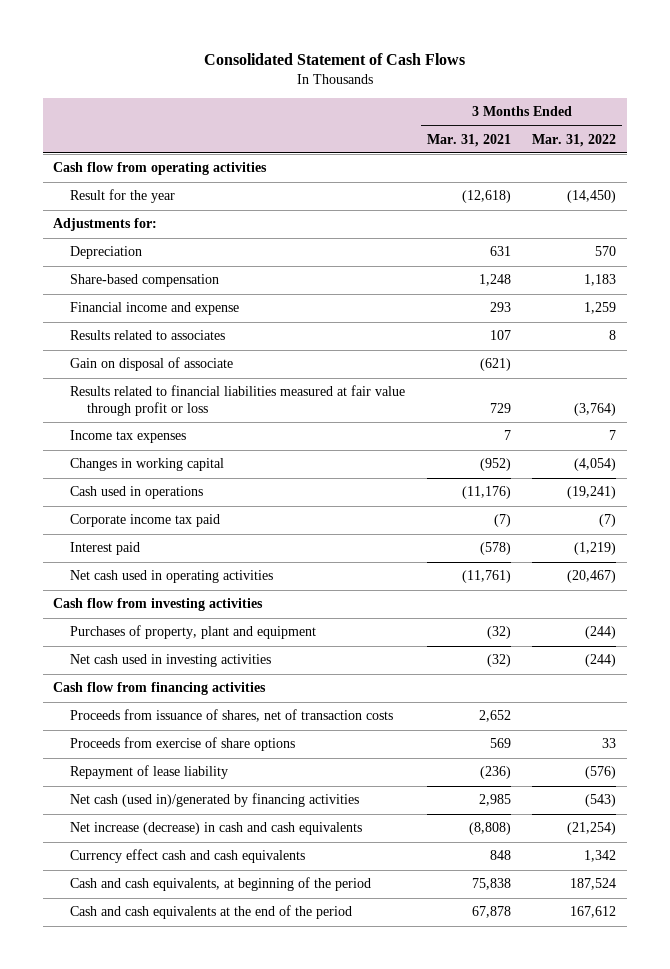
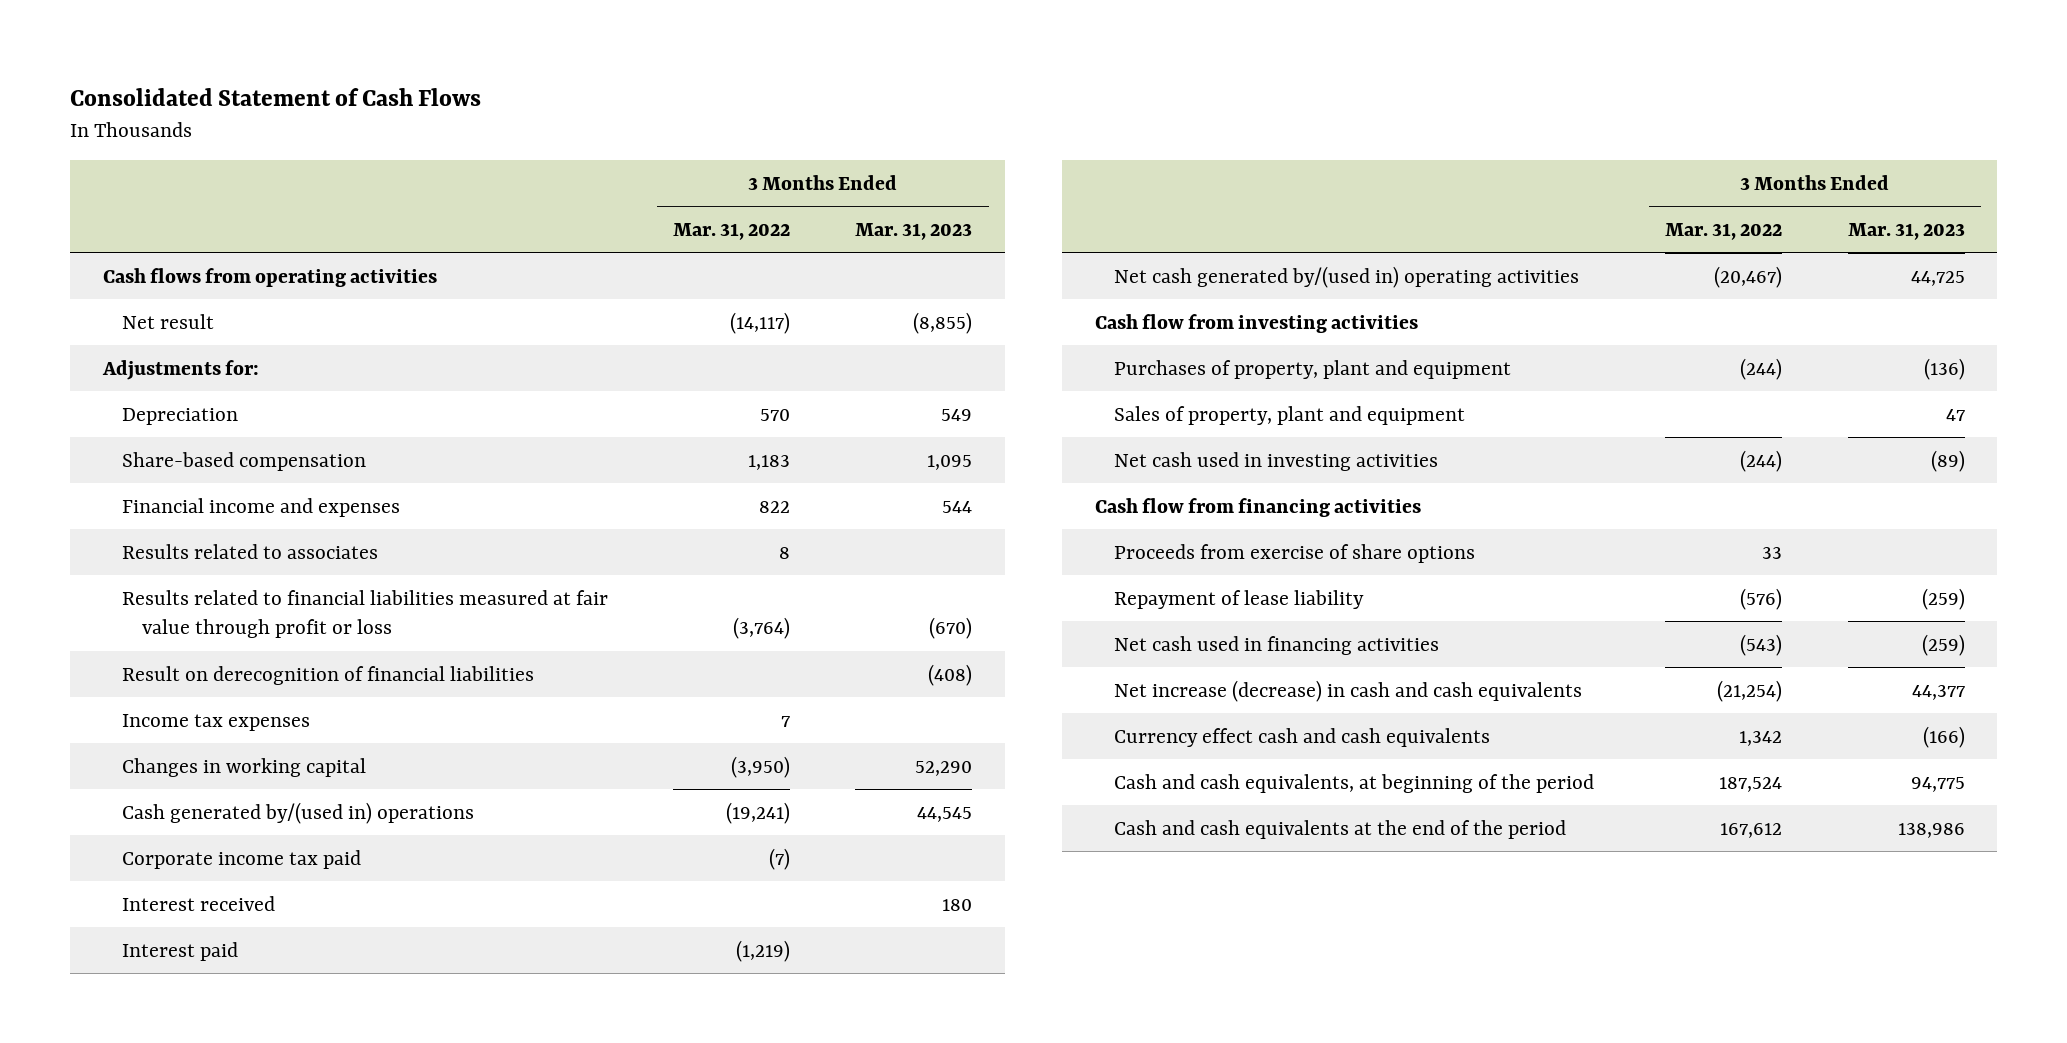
- | 3 Months Ended Mar. 31, 2021 | 3 Months Ended Mar. 31, 2022
+ | 3 Months Ended Mar. 31, 2022 | 3 Months Ended Mar. 31, 2023
- Cash flow from operating activities
- Result for the year | (12,618) | (14,450)
+ Cash flows from operating activities
+ Net result | (14,117) | (8,855)
- Financial income and expense | 293 | 1,259
+ Financial income and expenses | 822 | 544
- Gain on disposal of associate | (621) |
+ Result on derecognition of financial liabilities | | (408)
- Changes in working capital | (952) | (4,054)
- Cash used in operations | (11,176) | (19,241)
+ Changes in working capital | (3,950) | 52,290
+ Cash generated by/(used in) operations | (19,241) | 44,545
+ Interest received | | 180
- Net cash used in operating activities | (11,761) | (20,467)
+ Net cash generated by/(used in) operating activities | (20,467) | 44,725
+ Sales of property, plant and equipment | | 47
- Proceeds from issuance of shares, net of transaction costs | 2,652 |
- Net cash (used in)/generated by financing activities | 2,985 | (543)
+ Net cash used in financing activities | (543) | (259)

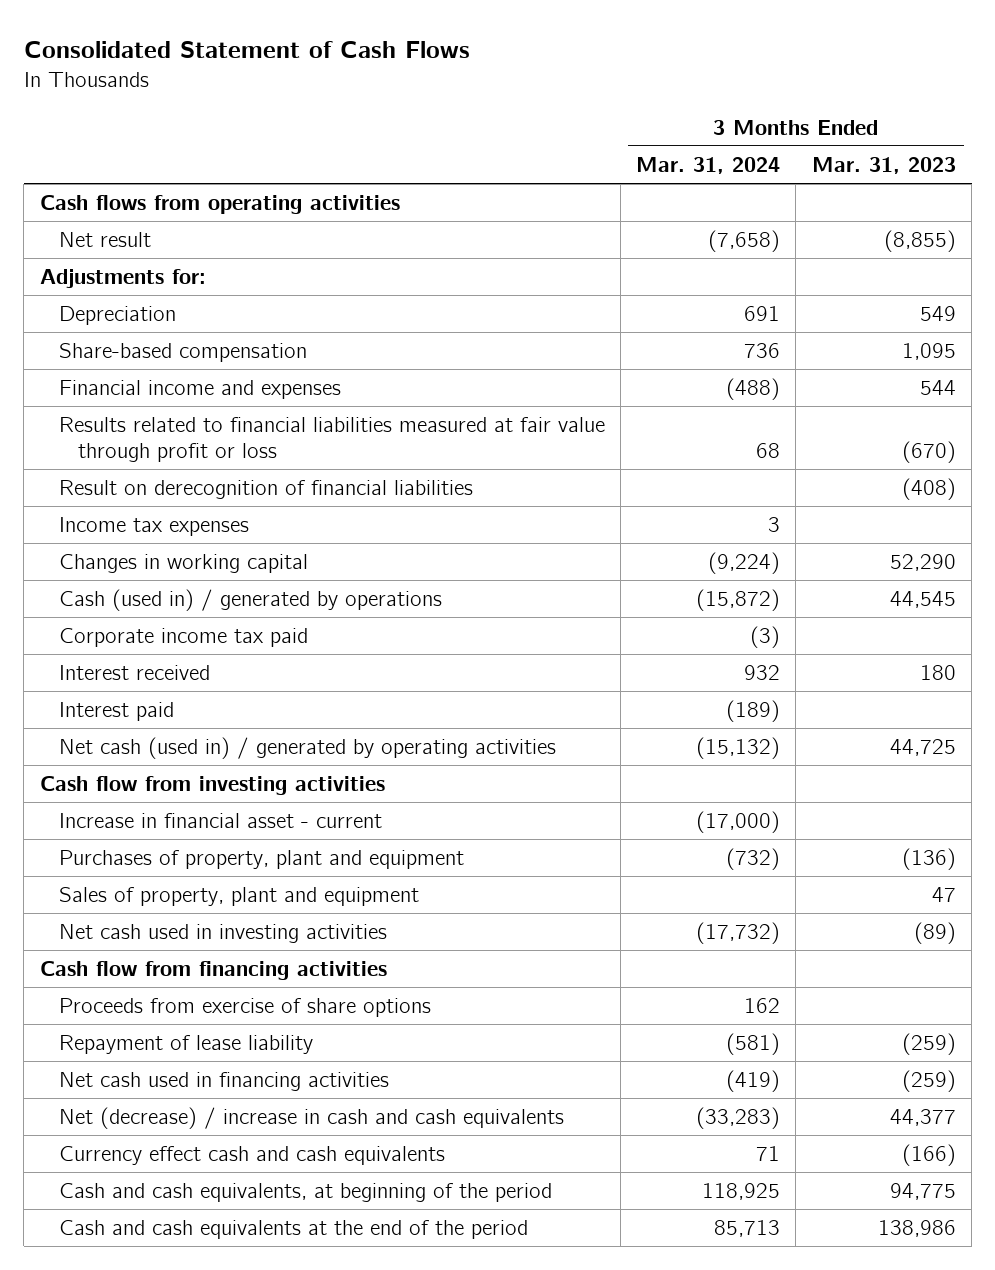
- | 3 Months Ended Mar. 31, 2022 | 3 Months Ended Mar. 31, 2023
+ | 3 Months Ended Mar. 31, 2024 | 3 Months Ended Mar. 31, 2023
- Results related to associates | 8 |
- Cash generated by/(used in) operations | (19,241) | 44,545
+ Cash (used in) / generated by operations | (15,872) | 44,545
- Net cash generated by/(used in) operating activities | (20,467) | 44,725
+ Net cash (used in) / generated by operating activities | (15,132) | 44,725
+ Increase in financial asset - current | (17,000) |
- Net increase (decrease) in cash and cash equivalents | (21,254) | 44,377
+ Net (decrease) / increase in cash and cash equivalents | (33,283) | 44,377

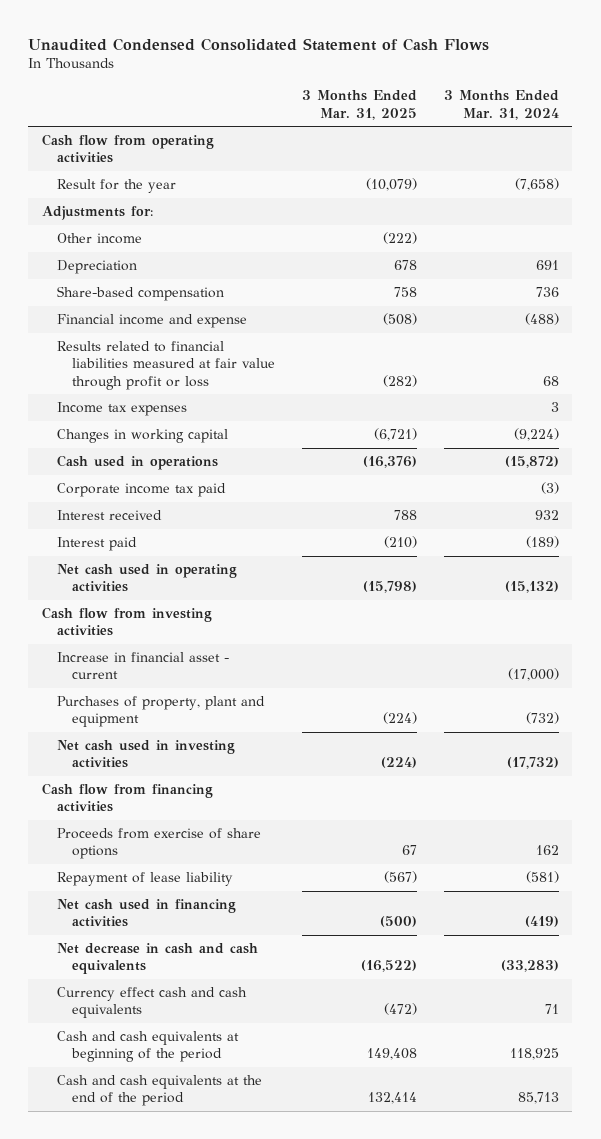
- Consolidated Statement of Cash Flows
+ Unaudited Condensed Consolidated Statement of Cash Flows
- | 3 Months Ended Mar. 31, 2024 | 3 Months Ended Mar. 31, 2023
+ | 3 Months Ended Mar. 31, 2025 | 3 Months Ended Mar. 31, 2024
- Cash flows from operating activities
- Net result | (7,658) | (8,855)
+ Cash flow from operating activities
+ Result for the year | (10,079) | (7,658)
+ Other income | (222) |
- Financial income and expenses | (488) | 544
+ Financial income and expense | (508) | (488)
- Result on derecognition of financial liabilities | | (408)
- Cash (used in) / generated by operations | (15,872) | 44,545
+ Cash used in operations | (16,376) | (15,872)
- Net cash (used in) / generated by operating activities | (15,132) | 44,725
+ Net cash used in operating activities | (15,798) | (15,132)
- Sales of property, plant and equipment | | 47
- Net (decrease) / increase in cash and cash equivalents | (33,283) | 44,377
+ Net decrease in cash and cash equivalents | (16,522) | (33,283)
- Cash and cash equivalents, at beginning of the period | 118,925 | 94,775
+ Cash and cash equivalents at beginning of the period | 149,408 | 118,925

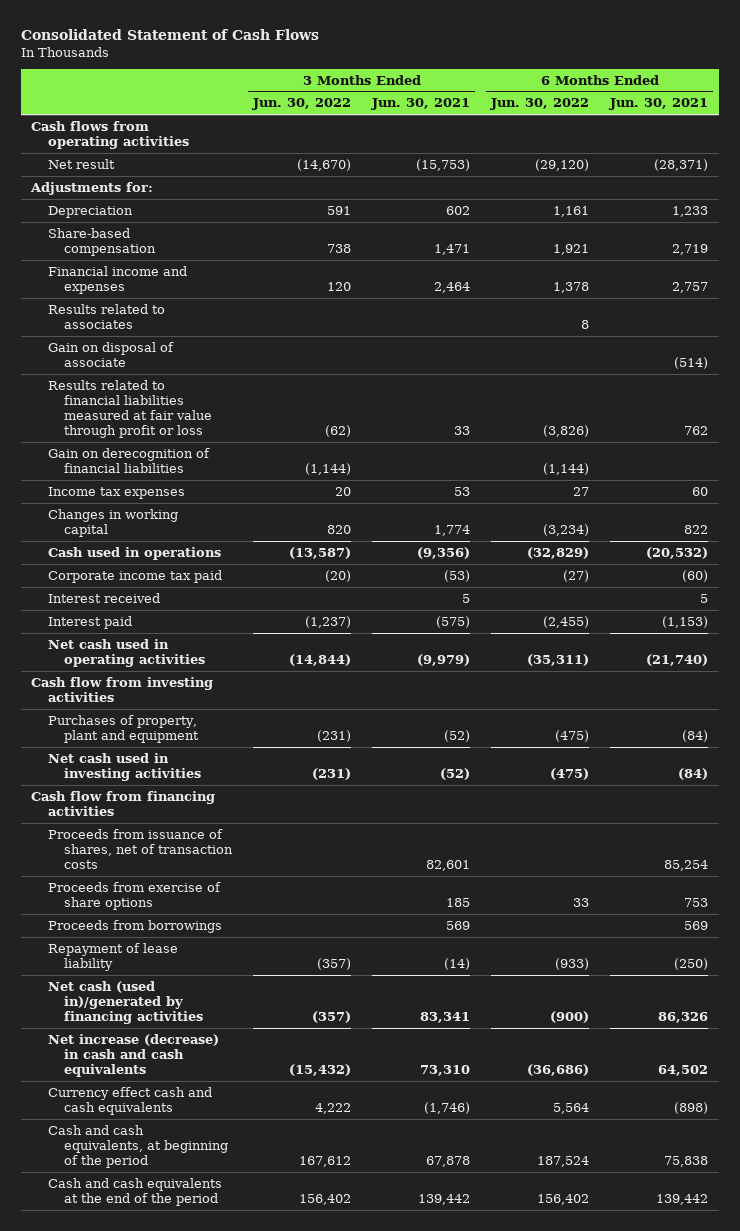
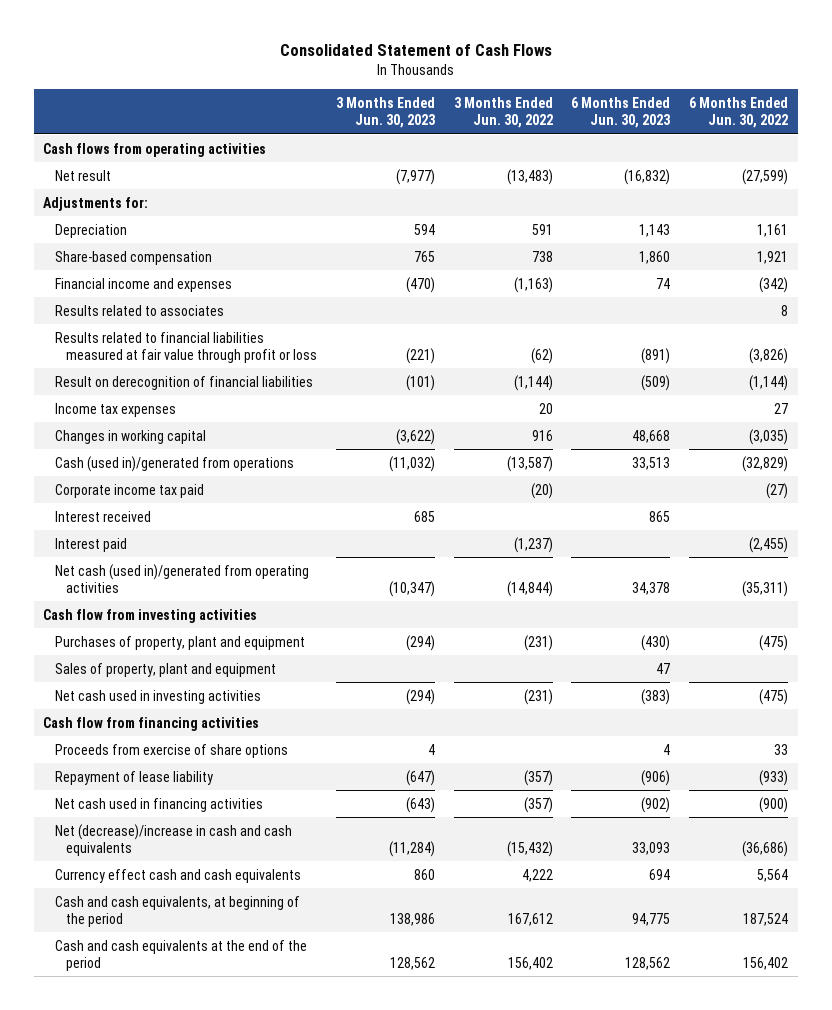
- | 3 Months Ended Jun. 30, 2022 | 3 Months Ended Jun. 30, 2021 | 6 Months Ended Jun. 30, 2022 | 6 Months Ended Jun. 30, 2021
+ | 3 Months Ended Jun. 30, 2023 | 3 Months Ended Jun. 30, 2022 | 6 Months Ended Jun. 30, 2023 | 6 Months Ended Jun. 30, 2022
- Net result | (14,670) | (15,753) | (29,120) | (28,371)
+ Net result | (7,977) | (13,483) | (16,832) | (27,599)
- Financial income and expenses | 120 | 2,464 | 1,378 | 2,757
+ Financial income and expenses | (470) | (1,163) | 74 | (342)
- Gain on disposal of associate | | | | (514)
- Gain on derecognition of financial liabilities | (1,144) | | (1,144) |
+ Result on derecognition of financial liabilities | (101) | (1,144) | (509) | (1,144)
- Changes in working capital | 820 | 1,774 | (3,234) | 822
- Cash used in operations | (13,587) | (9,356) | (32,829) | (20,532)
+ Changes in working capital | (3,622) | 916 | 48,668 | (3,035)
+ Cash (used in)/generated from operations | (11,032) | (13,587) | 33,513 | (32,829)
- Net cash used in operating activities | (14,844) | (9,979) | (35,311) | (21,740)
+ Net cash (used in)/generated from operating activities | (10,347) | (14,844) | 34,378 | (35,311)
+ Sales of property, plant and equipment | | | 47 |
- Proceeds from issuance of shares, net of transaction costs | | 82,601 | | 85,254
- Proceeds from borrowings | | 569 | | 569
- Net cash (used in)/generated by financing activities | (357) | 83,341 | (900) | 86,326
- Net increase (decrease) in cash and cash equivalents | (15,432) | 73,310 | (36,686) | 64,502
+ Net cash used in financing activities | (643) | (357) | (902) | (900)
+ Net (decrease)/increase in cash and cash equivalents | (11,284) | (15,432) | 33,093 | (36,686)

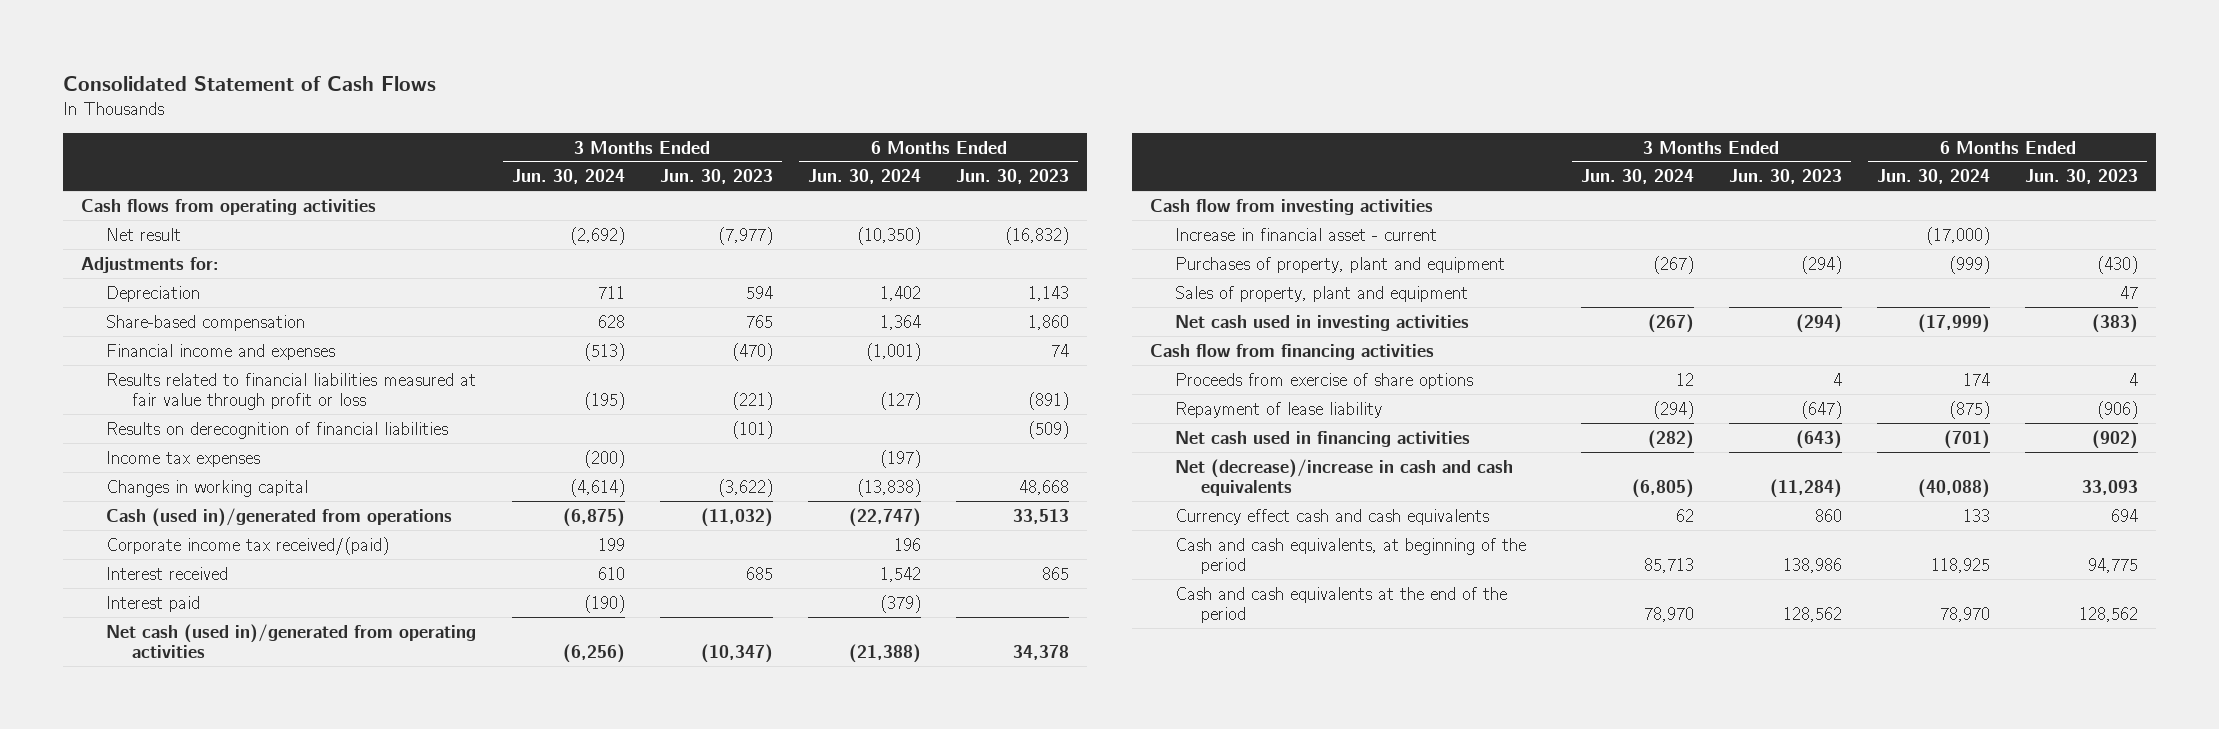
- | 3 Months Ended Jun. 30, 2023 | 3 Months Ended Jun. 30, 2022 | 6 Months Ended Jun. 30, 2023 | 6 Months Ended Jun. 30, 2022
+ | 3 Months Ended Jun. 30, 2024 | 3 Months Ended Jun. 30, 2023 | 6 Months Ended Jun. 30, 2024 | 6 Months Ended Jun. 30, 2023
- Results related to associates | | | | 8
- Result on derecognition of financial liabilities | (101) | (1,144) | (509) | (1,144)
+ Results on derecognition of financial liabilities | | (101) | | (509)
- Corporate income tax paid | | (20) | | (27)
+ Corporate income tax received/(paid) | 199 | | 196 |
+ Increase in financial asset - current | | | (17,000) |

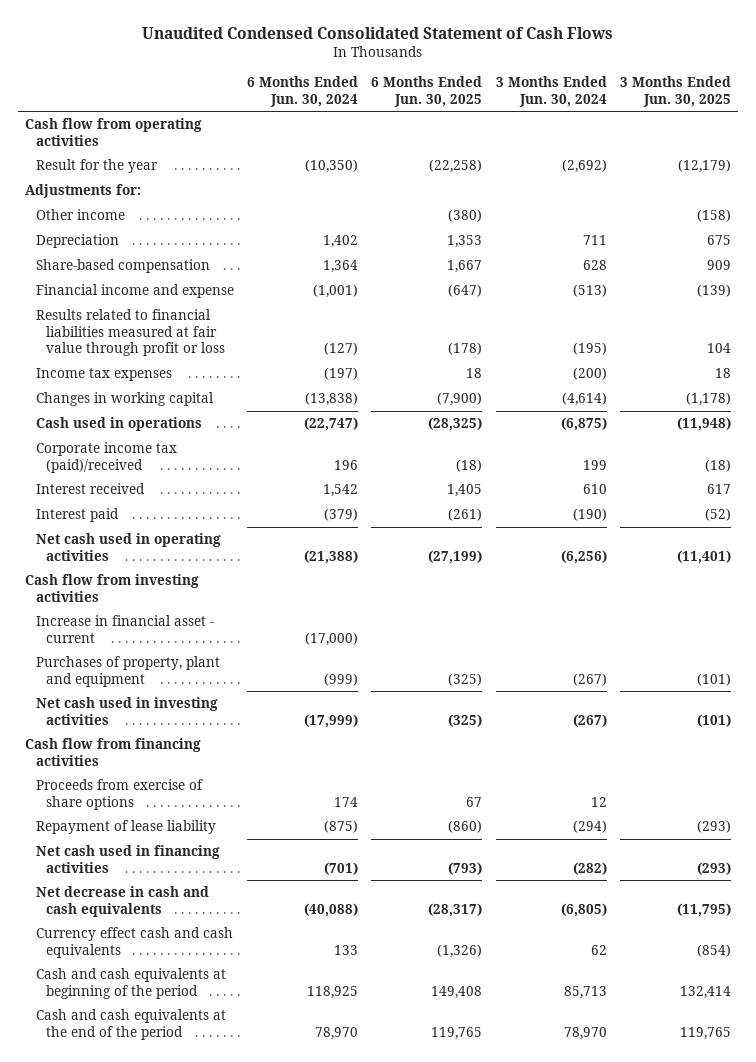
- Consolidated Statement of Cash Flows
+ Unaudited Condensed Consolidated Statement of Cash Flows
- | 3 Months Ended Jun. 30, 2024 | 3 Months Ended Jun. 30, 2023 | 6 Months Ended Jun. 30, 2024 | 6 Months Ended Jun. 30, 2023
+ | 6 Months Ended Jun. 30, 2024 | 6 Months Ended Jun. 30, 2025 | 3 Months Ended Jun. 30, 2024 | 3 Months Ended Jun. 30, 2025
- Cash flows from operating activities
- Net result | (2,692) | (7,977) | (10,350) | (16,832)
+ Cash flow from operating activities
+ Result for the year | (10,350) | (22,258) | (2,692) | (12,179)
+ Other income | | (380) | | (158)
- Financial income and expenses | (513) | (470) | (1,001) | 74
+ Financial income and expense | (1,001) | (647) | (513) | (139)
- Results on derecognition of financial liabilities | | (101) | | (509)
- Cash (used in)/generated from operations | (6,875) | (11,032) | (22,747) | 33,513
- Corporate income tax received/(paid) | 199 | | 196 |
+ Cash used in operations | (22,747) | (28,325) | (6,875) | (11,948)
+ Corporate income tax (paid)/received | 196 | (18) | 199 | (18)
- Net cash (used in)/generated from operating activities | (6,256) | (10,347) | (21,388) | 34,378
+ Net cash used in operating activities | (21,388) | (27,199) | (6,256) | (11,401)
- Sales of property, plant and equipment | | | | 47
- Net (decrease)/increase in cash and cash equivalents | (6,805) | (11,284) | (40,088) | 33,093
+ Net decrease in cash and cash equivalents | (40,088) | (28,317) | (6,805) | (11,795)
- Cash and cash equivalents, at beginning of the period | 85,713 | 138,986 | 118,925 | 94,775
+ Cash and cash equivalents at beginning of the period | 118,925 | 149,408 | 85,713 | 132,414

